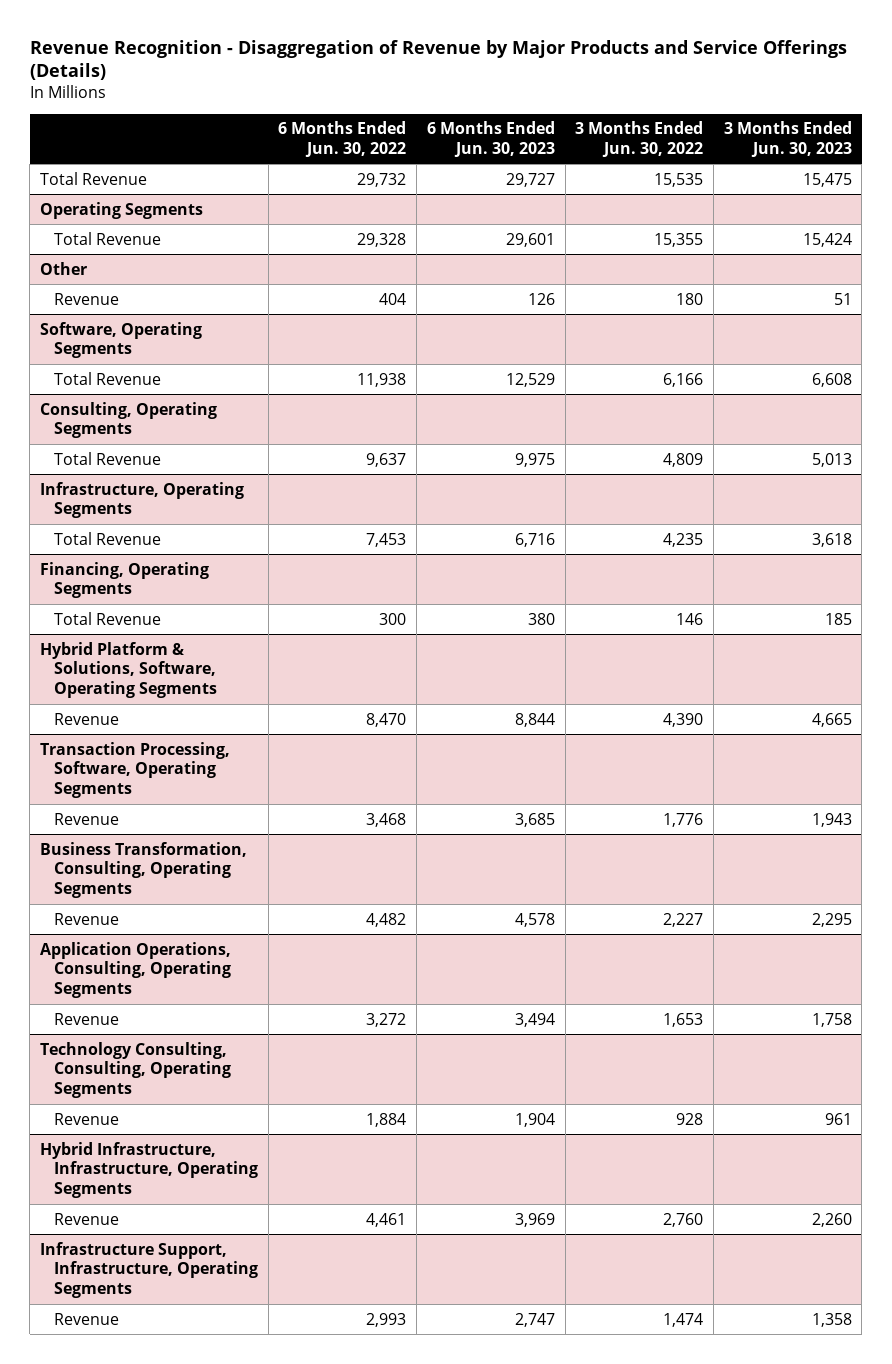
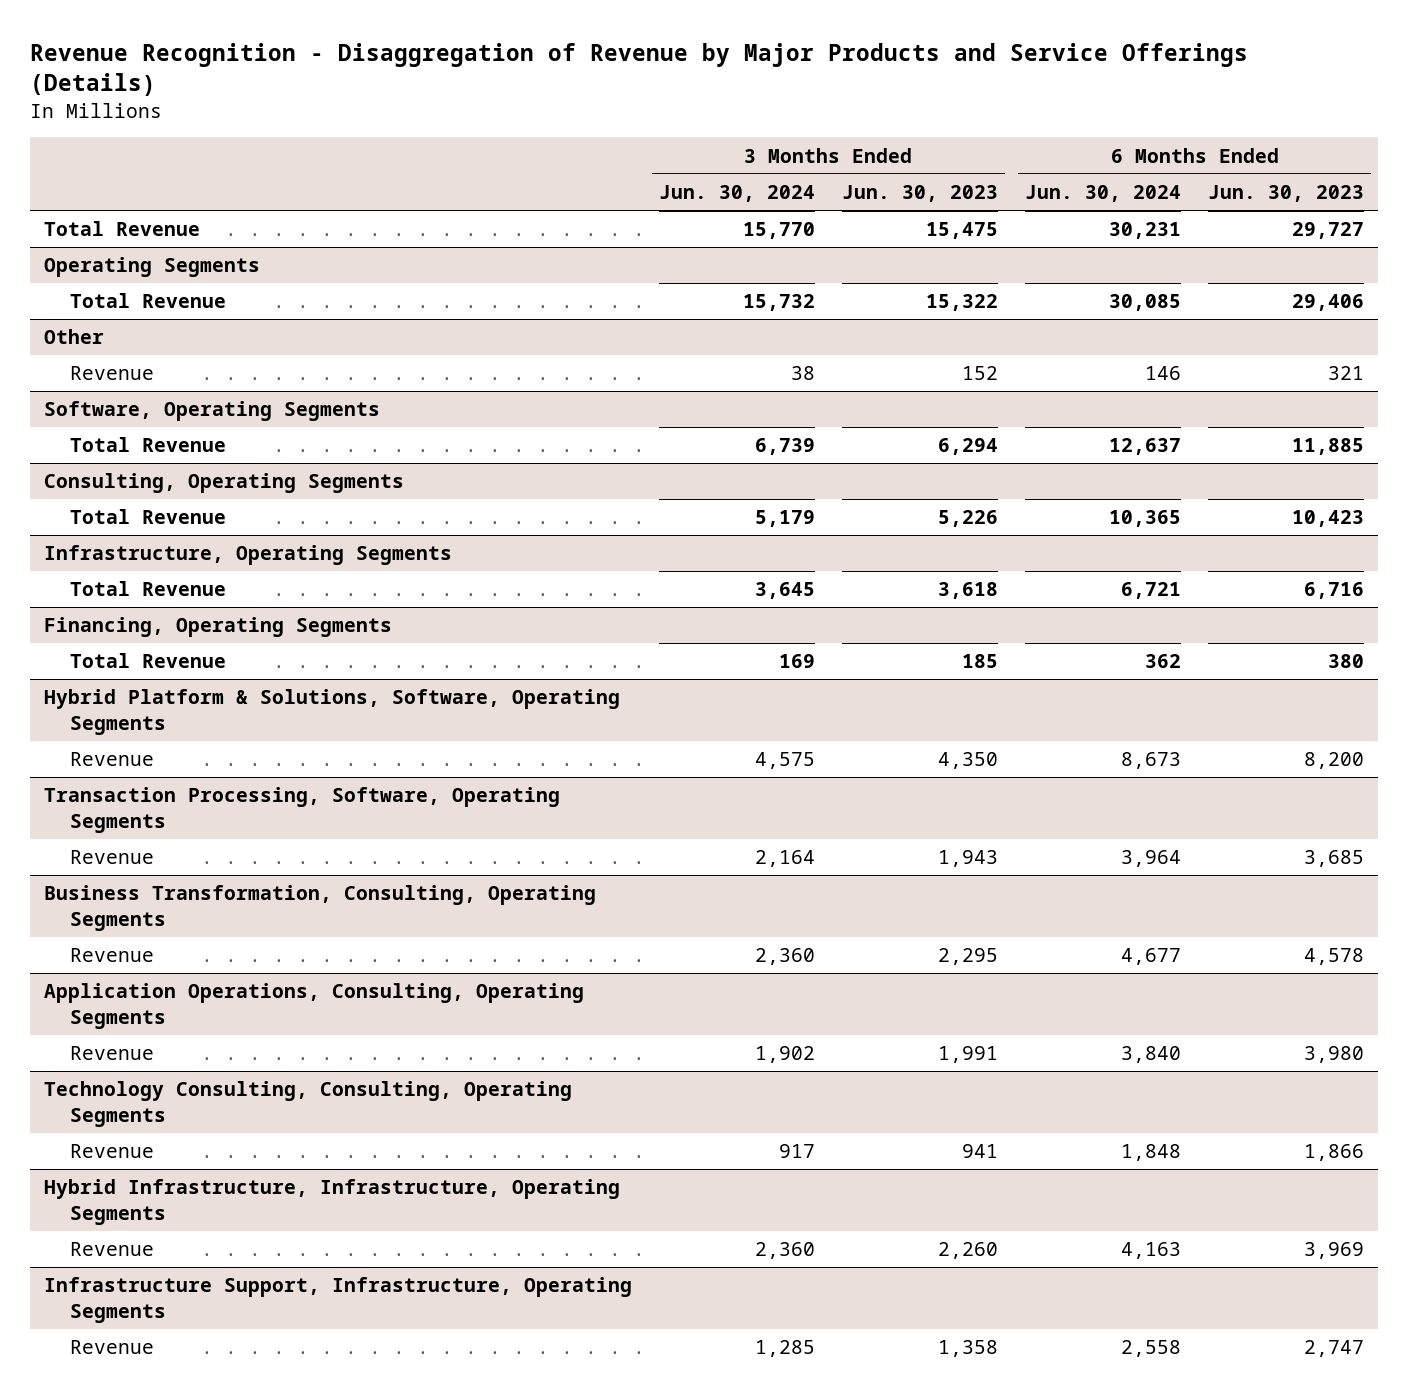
- | 6 Months Ended Jun. 30, 2022 | 6 Months Ended Jun. 30, 2023 | 3 Months Ended Jun. 30, 2022 | 3 Months Ended Jun. 30, 2023
+ | 3 Months Ended Jun. 30, 2024 | 3 Months Ended Jun. 30, 2023 | 6 Months Ended Jun. 30, 2024 | 6 Months Ended Jun. 30, 2023
@ Operating Segments
- Total Revenue | 29,328 | 29,601 | 15,355 | 15,424
+ Total Revenue | 15,732 | 15,322 | 30,085 | 29,406
@ Other
- Revenue | 404 | 126 | 180 | 51
+ Revenue | 38 | 152 | 146 | 321
@ Software, Operating Segments
- Total Revenue | 11,938 | 12,529 | 6,166 | 6,608
+ Total Revenue | 6,739 | 6,294 | 12,637 | 11,885
@ Consulting, Operating Segments
- Total Revenue | 9,637 | 9,975 | 4,809 | 5,013
+ Total Revenue | 5,179 | 5,226 | 10,365 | 10,423
@ Hybrid Platform & Solutions, Software, Operating Segments
- Revenue | 8,470 | 8,844 | 4,390 | 4,665
+ Revenue | 4,575 | 4,350 | 8,673 | 8,200
@ Application Operations, Consulting, Operating Segments
- Revenue | 3,272 | 3,494 | 1,653 | 1,758
+ Revenue | 1,902 | 1,991 | 3,840 | 3,980
@ Technology Consulting, Consulting, Operating Segments
- Revenue | 1,884 | 1,904 | 928 | 961
+ Revenue | 917 | 941 | 1,848 | 1,866

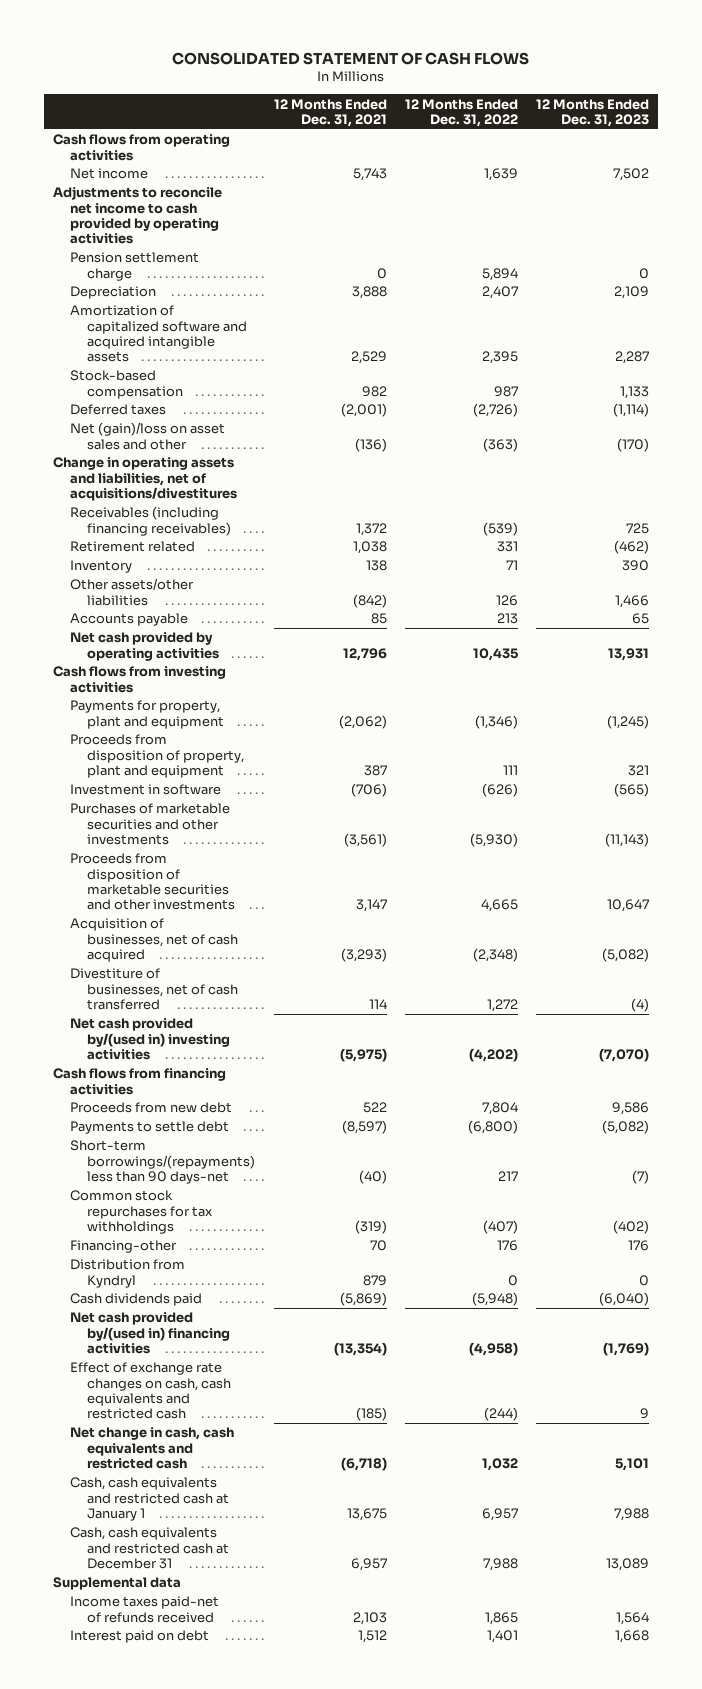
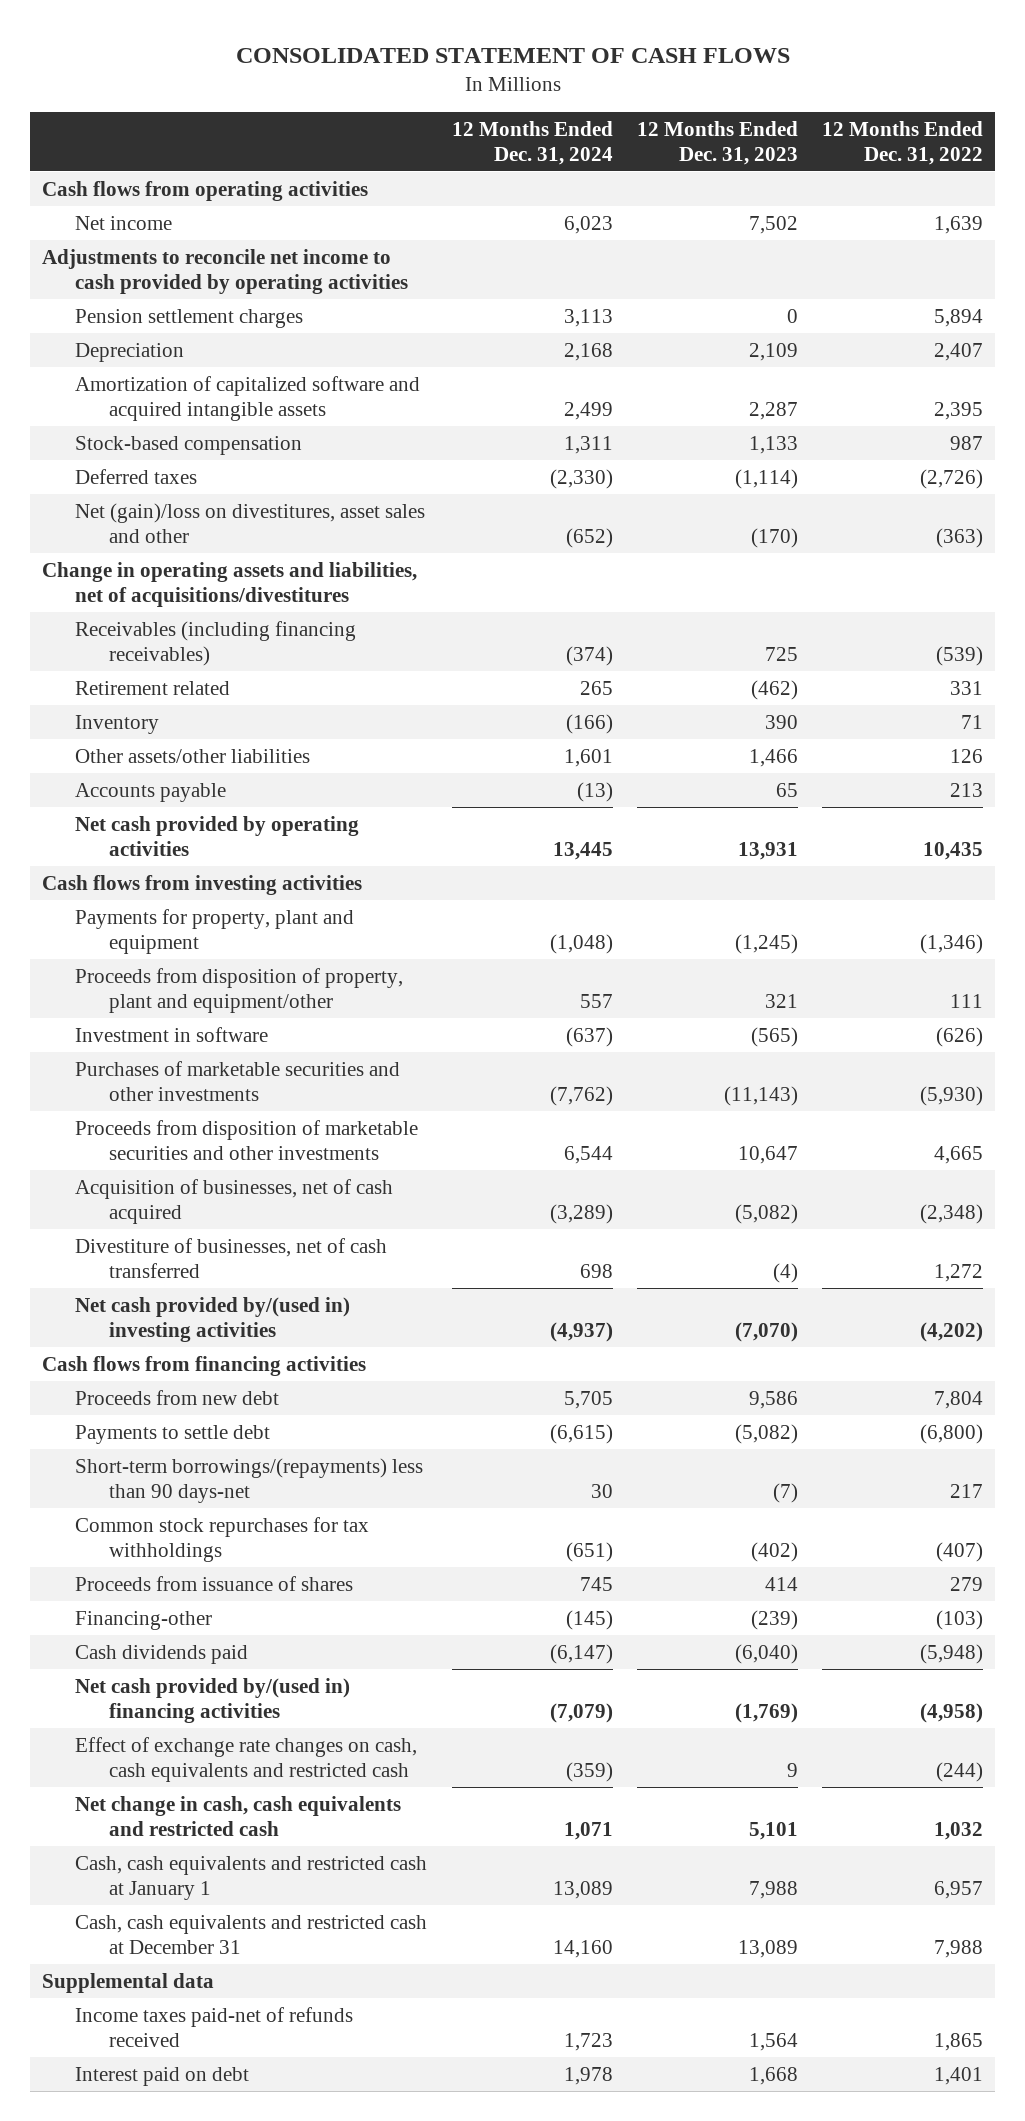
- | 12 Months Ended Dec. 31, 2021 | 12 Months Ended Dec. 31, 2022 | 12 Months Ended Dec. 31, 2023
+ | 12 Months Ended Dec. 31, 2024 | 12 Months Ended Dec. 31, 2023 | 12 Months Ended Dec. 31, 2022
- Pension settlement charge | 0 | 5,894 | 0
+ Pension settlement charges | 3,113 | 0 | 5,894
- Net (gain)/loss on asset sales and other | (136) | (363) | (170)
+ Net (gain)/loss on divestitures, asset sales and other | (652) | (170) | (363)
- Proceeds from disposition of property, plant and equipment | 387 | 111 | 321
+ Proceeds from disposition of property, plant and equipment/other | 557 | 321 | 111
- Financing-other | 70 | 176 | 176
- Distribution from Kyndryl | 879 | 0 | 0
+ Proceeds from issuance of shares | 745 | 414 | 279
+ Financing-other | (145) | (239) | (103)

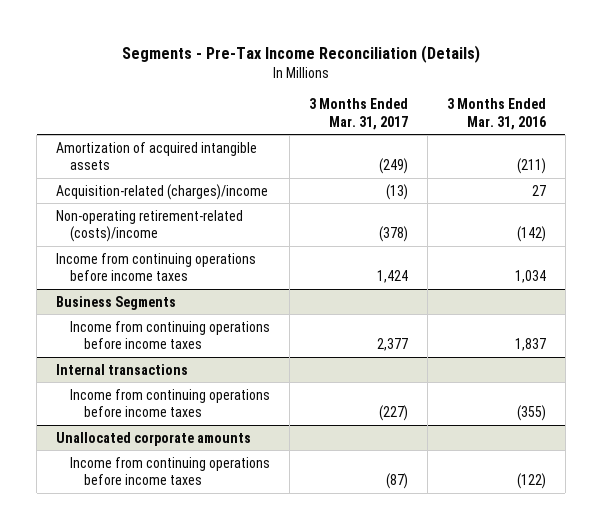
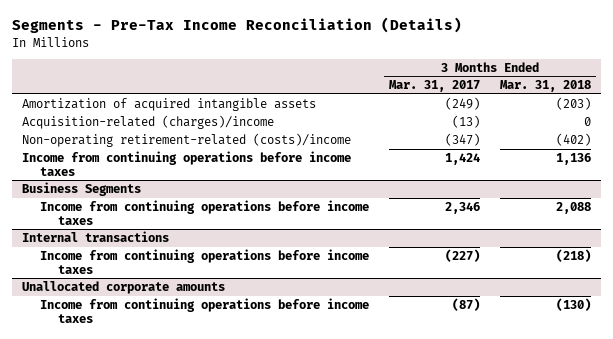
- | 3 Months Ended Mar. 31, 2017 | 3 Months Ended Mar. 31, 2016
+ | 3 Months Ended Mar. 31, 2017 | 3 Months Ended Mar. 31, 2018
- Non-operating retirement-related (costs)/income | (378) | (142)
+ Non-operating retirement-related (costs)/income | (347) | (402)
@ Business Segments
- Income from continuing operations before income taxes | 2,377 | 1,837
+ Income from continuing operations before income taxes | 2,346 | 2,088

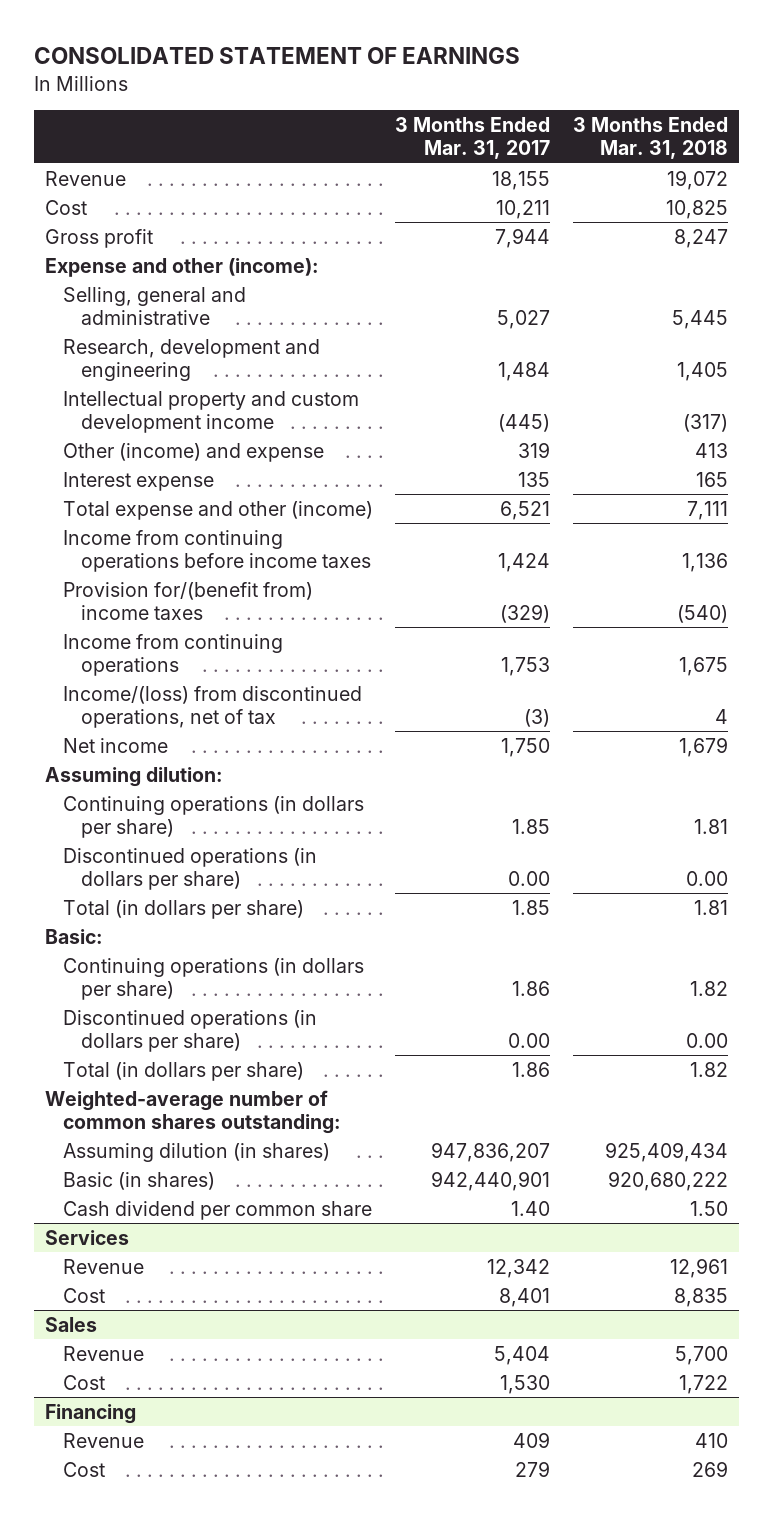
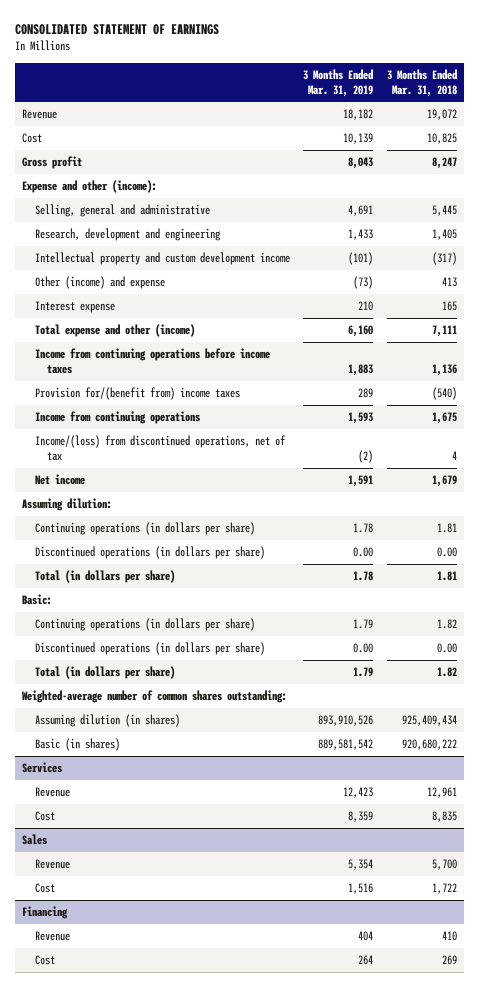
- | 3 Months Ended Mar. 31, 2017 | 3 Months Ended Mar. 31, 2018
+ | 3 Months Ended Mar. 31, 2019 | 3 Months Ended Mar. 31, 2018
- Cash dividend per common share | 1.40 | 1.50

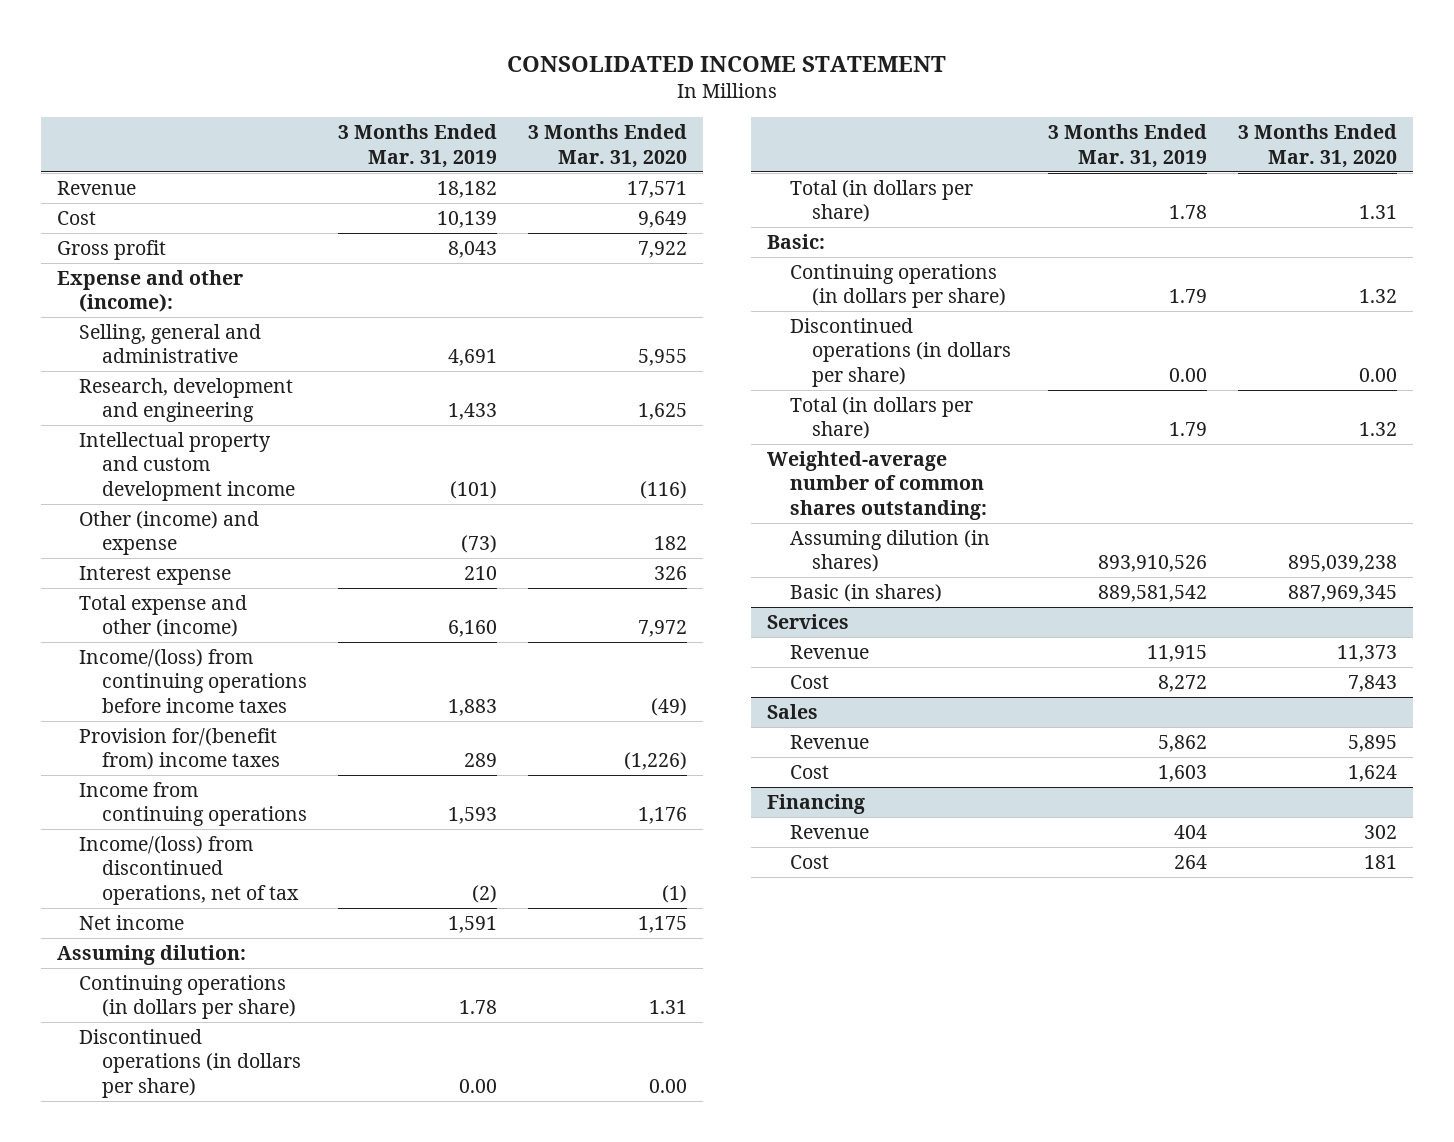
- CONSOLIDATED STATEMENT OF EARNINGS
+ CONSOLIDATED INCOME STATEMENT
- | 3 Months Ended Mar. 31, 2019 | 3 Months Ended Mar. 31, 2018
+ | 3 Months Ended Mar. 31, 2019 | 3 Months Ended Mar. 31, 2020
- Income from continuing operations before income taxes | 1,883 | 1,136
+ Income/(loss) from continuing operations before income taxes | 1,883 | (49)
@ Services
- Revenue | 12,423 | 12,961
- Cost | 8,359 | 8,835
+ Revenue | 11,915 | 11,373
+ Cost | 8,272 | 7,843
@ Sales
- Revenue | 5,354 | 5,700
- Cost | 1,516 | 1,722
+ Revenue | 5,862 | 5,895
+ Cost | 1,603 | 1,624

